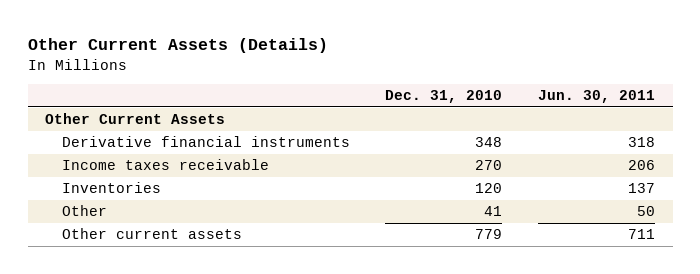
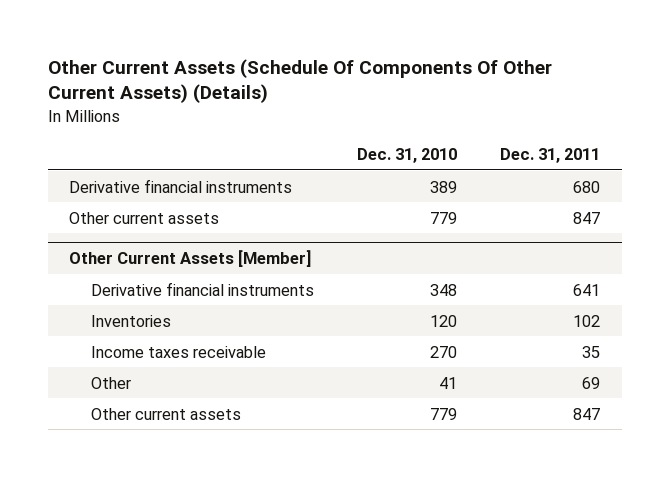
- Other Current Assets (Details)
+ Other Current Assets (Schedule Of Components Of Other Current Assets) (Details)
- | Dec. 31, 2010 | Jun. 30, 2011
+ | Dec. 31, 2010 | Dec. 31, 2011
- Other Current Assets
+ Derivative financial instruments | 389 | 680
+ Other current assets | 779 | 847
+ Other Current Assets [Member]
- Income taxes receivable | 270 | 206
+ Income taxes receivable | 270 | 35

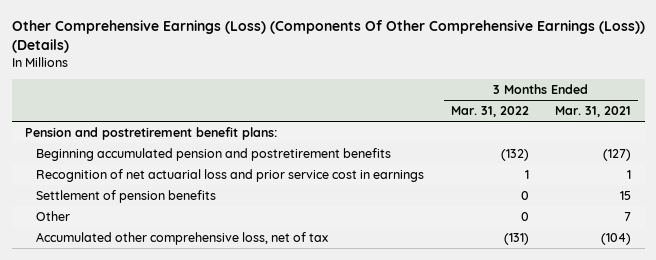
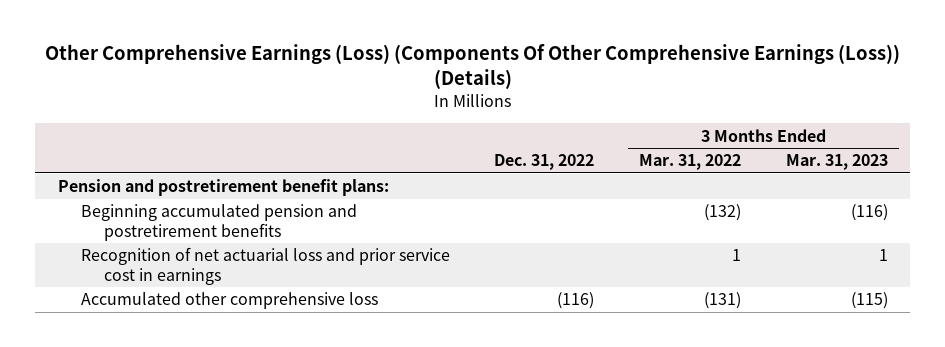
- | 3 Months Ended Mar. 31, 2022 | 3 Months Ended Mar. 31, 2021
+ | Dec. 31, 2022 | 3 Months Ended Mar. 31, 2022 | 3 Months Ended Mar. 31, 2023
- Settlement of pension benefits | 0 | 15
- Other | 0 | 7
- Accumulated other comprehensive loss, net of tax | (131) | (104)
+ Accumulated other comprehensive loss | (116) | (131) | (115)

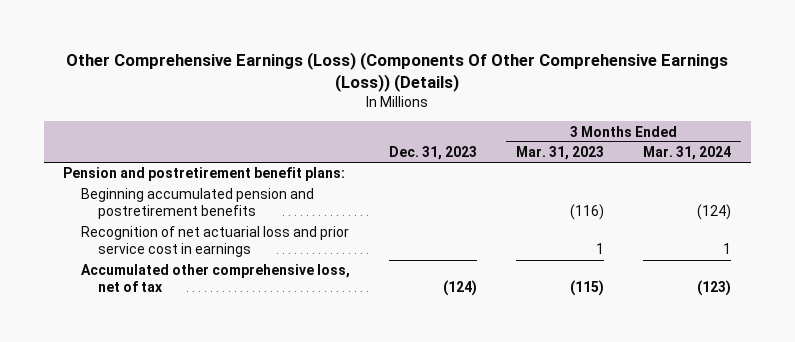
- | Dec. 31, 2022 | 3 Months Ended Mar. 31, 2022 | 3 Months Ended Mar. 31, 2023
+ | Dec. 31, 2023 | 3 Months Ended Mar. 31, 2023 | 3 Months Ended Mar. 31, 2024
- Accumulated other comprehensive loss | (116) | (131) | (115)
+ Accumulated other comprehensive loss, net of tax | (124) | (115) | (123)

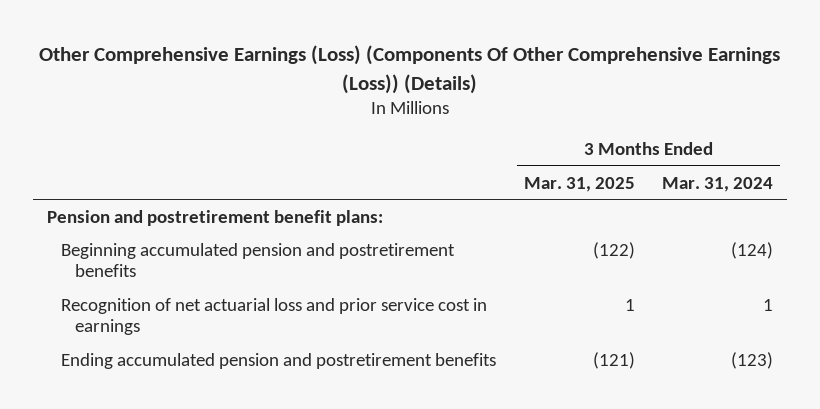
- | Dec. 31, 2023 | 3 Months Ended Mar. 31, 2023 | 3 Months Ended Mar. 31, 2024
+ | 3 Months Ended Mar. 31, 2025 | 3 Months Ended Mar. 31, 2024
- Accumulated other comprehensive loss, net of tax | (124) | (115) | (123)
+ Ending accumulated pension and postretirement benefits | (121) | (123)

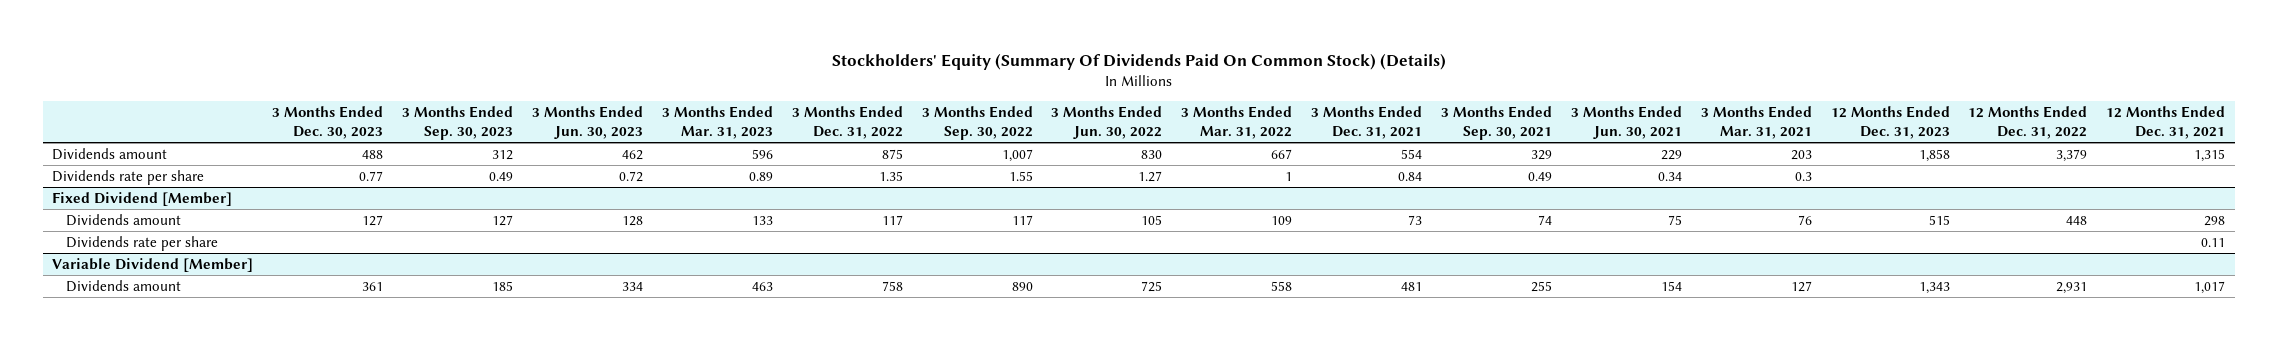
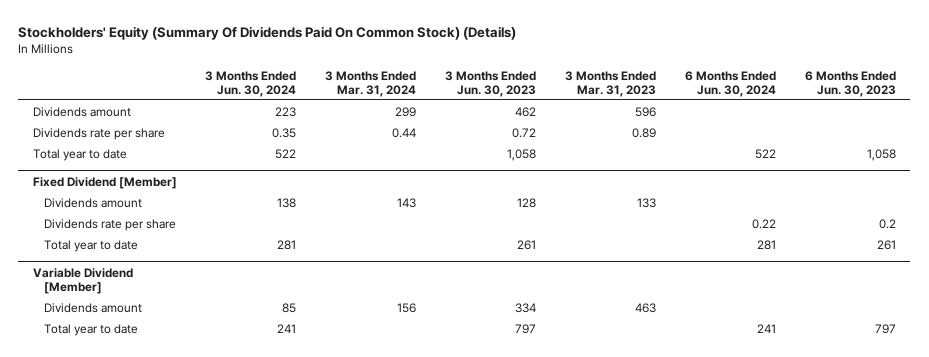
- | 3 Months Ended Dec. 30, 2023 | 3 Months Ended Sep. 30, 2023 | 3 Months Ended Jun. 30, 2023 | 3 Months Ended Mar. 31, 2023 | 3 Months Ended Dec. 31, 2022 | 3 Months Ended Sep. 30, 2022 | 3 Months Ended Jun. 30, 2022 | 3 Months Ended Mar. 31, 2022 | 3 Months Ended Dec. 31, 2021 | 3 Months Ended Sep. 30, 2021 | 3 Months Ended Jun. 30, 2021 | 3 Months Ended Mar. 31, 2021 | 12 Months Ended Dec. 31, 2023 | 12 Months Ended Dec. 31, 2022 | 12 Months Ended Dec. 31, 2021
+ | 3 Months Ended Jun. 30, 2024 | 3 Months Ended Mar. 31, 2024 | 3 Months Ended Jun. 30, 2023 | 3 Months Ended Mar. 31, 2023 | 6 Months Ended Jun. 30, 2024 | 6 Months Ended Jun. 30, 2023
+ Total year to date | 522 | | 1,058 | | 522 | 1,058
@ Fixed Dividend [Member]
+ Total year to date | 281 | | 261 | | 281 | 261
@ Variable Dividend [Member]
+ Total year to date | 241 | | 797 | | 241 | 797

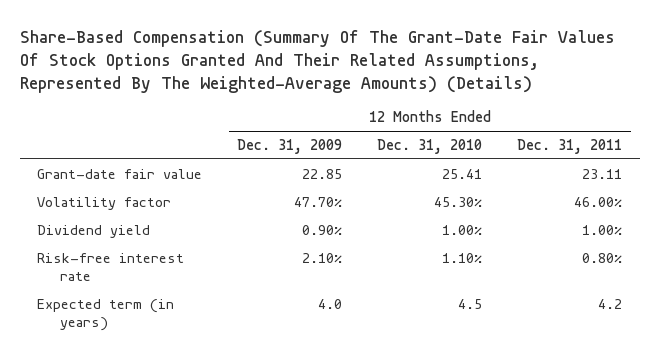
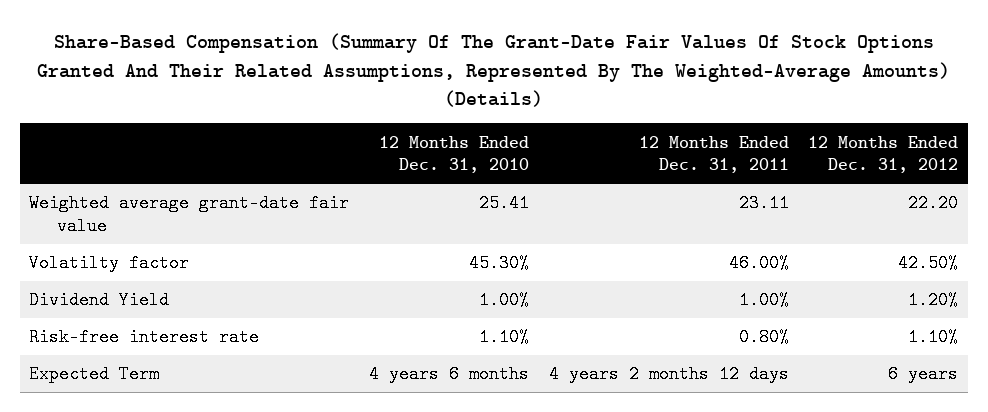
- | 12 Months Ended Dec. 31, 2009 | 12 Months Ended Dec. 31, 2010 | 12 Months Ended Dec. 31, 2011
+ | 12 Months Ended Dec. 31, 2010 | 12 Months Ended Dec. 31, 2011 | 12 Months Ended Dec. 31, 2012
- Grant-date fair value | 22.85 | 25.41 | 23.11
- Volatility factor | 47.70% | 45.30% | 46.00%
- Dividend yield | 0.90% | 1.00% | 1.00%
+ Weighted average grant-date fair value | 25.41 | 23.11 | 22.20
+ Volatilty factor | 45.30% | 46.00% | 42.50%
+ Dividend Yield | 1.00% | 1.00% | 1.20%
- Expected term (in years) | 4.0 | 4.5 | 4.2
+ Expected Term | 4 years 6 months | 4 years 2 months 12 days | 6 years

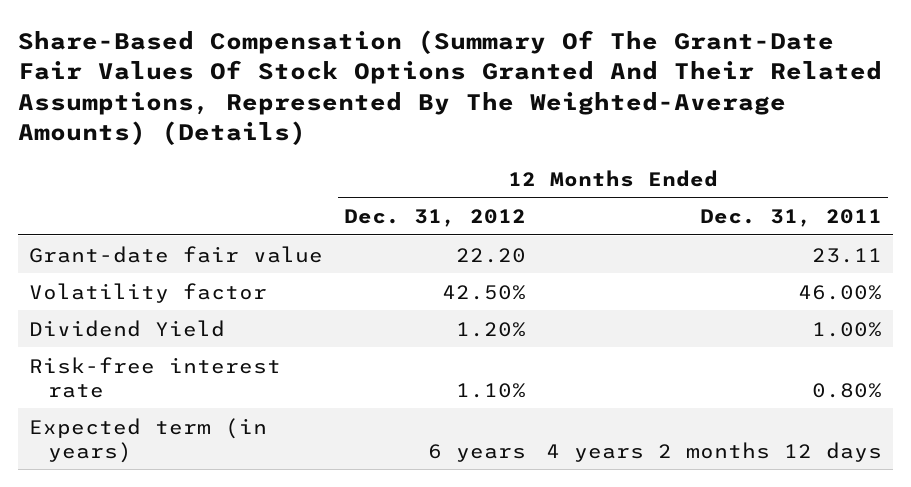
- | 12 Months Ended Dec. 31, 2010 | 12 Months Ended Dec. 31, 2011 | 12 Months Ended Dec. 31, 2012
+ | 12 Months Ended Dec. 31, 2012 | 12 Months Ended Dec. 31, 2011
- Weighted average grant-date fair value | 25.41 | 23.11 | 22.20
- Volatilty factor | 45.30% | 46.00% | 42.50%
+ Grant-date fair value | 22.20 | 23.11
+ Volatility factor | 42.50% | 46.00%
- Expected Term | 4 years 6 months | 4 years 2 months 12 days | 6 years
+ Expected term (in years) | 6 years | 4 years 2 months 12 days

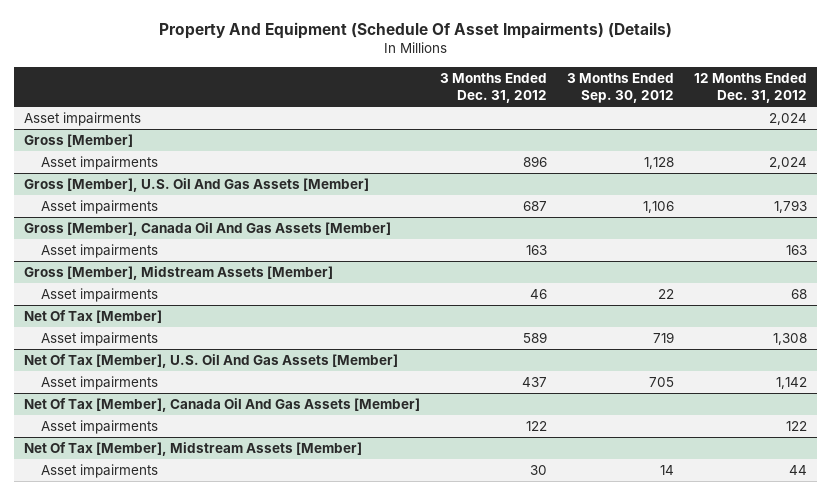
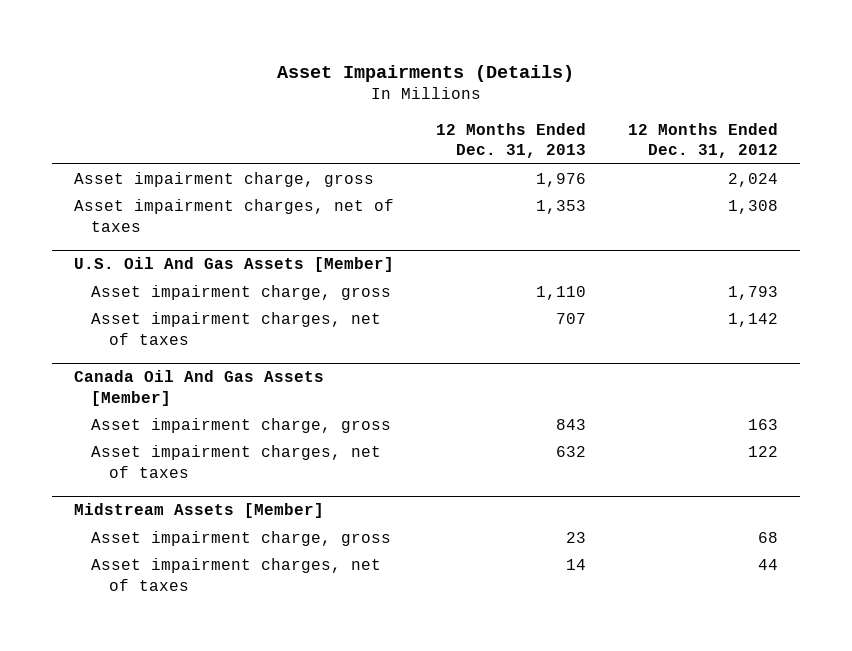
- Property And Equipment (Schedule Of Asset Impairments) (Details)
+ Asset Impairments (Details)
- | 3 Months Ended Dec. 31, 2012 | 3 Months Ended Sep. 30, 2012 | 12 Months Ended Dec. 31, 2012
+ | 12 Months Ended Dec. 31, 2013 | 12 Months Ended Dec. 31, 2012
- Asset impairments | | | 2,024
- Gross [Member]
- Asset impairments | 896 | 1,128 | 2,024
- Gross [Member], U.S. Oil And Gas Assets [Member]
- Asset impairments | 687 | 1,106 | 1,793
- Gross [Member], Canada Oil And Gas Assets [Member]
- Asset impairments | 163 | | 163
- Gross [Member], Midstream Assets [Member]
- Asset impairments | 46 | 22 | 68
- Net Of Tax [Member]
- Asset impairments | 589 | 719 | 1,308
- Net Of Tax [Member], U.S. Oil And Gas Assets [Member]
- Asset impairments | 437 | 705 | 1,142
- Net Of Tax [Member], Canada Oil And Gas Assets [Member]
- Asset impairments | 122 | | 122
- Net Of Tax [Member], Midstream Assets [Member]
- Asset impairments | 30 | 14 | 44
+ Asset impairment charge, gross | 1,976 | 2,024
+ Asset impairment charges, net of taxes | 1,353 | 1,308
+ U.S. Oil And Gas Assets [Member]
+ Asset impairment charge, gross | 1,110 | 1,793
+ Asset impairment charges, net of taxes | 707 | 1,142
+ Canada Oil And Gas Assets [Member]
+ Asset impairment charge, gross | 843 | 163
+ Asset impairment charges, net of taxes | 632 | 122
+ Midstream Assets [Member]
+ Asset impairment charge, gross | 23 | 68
+ Asset impairment charges, net of taxes | 14 | 44

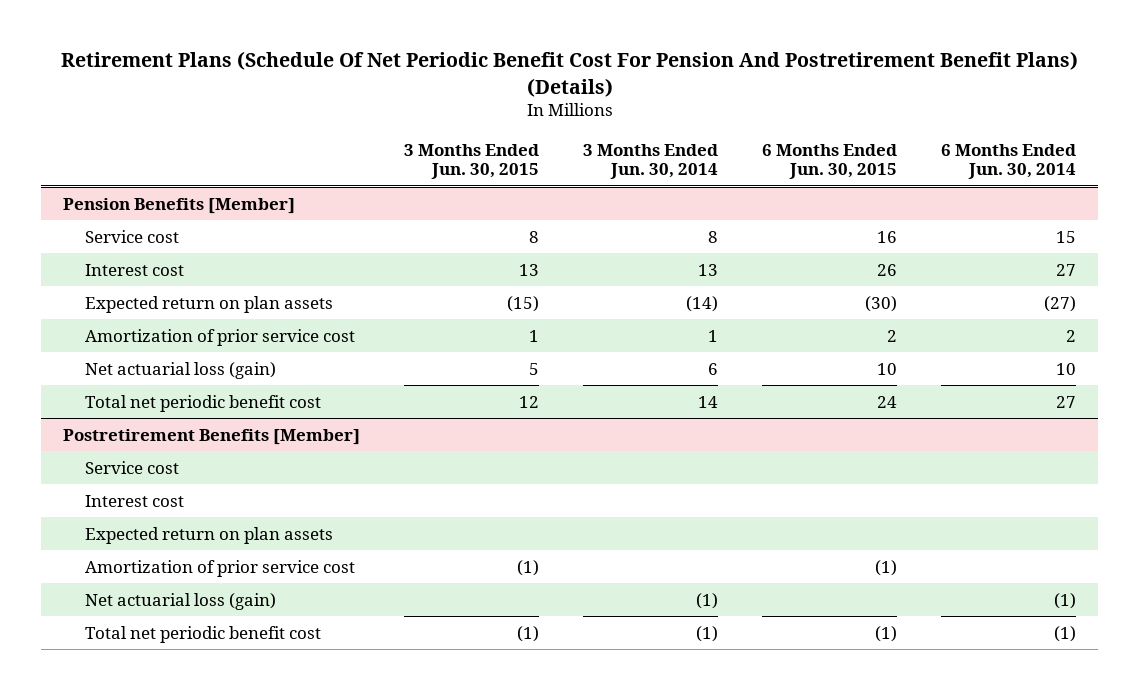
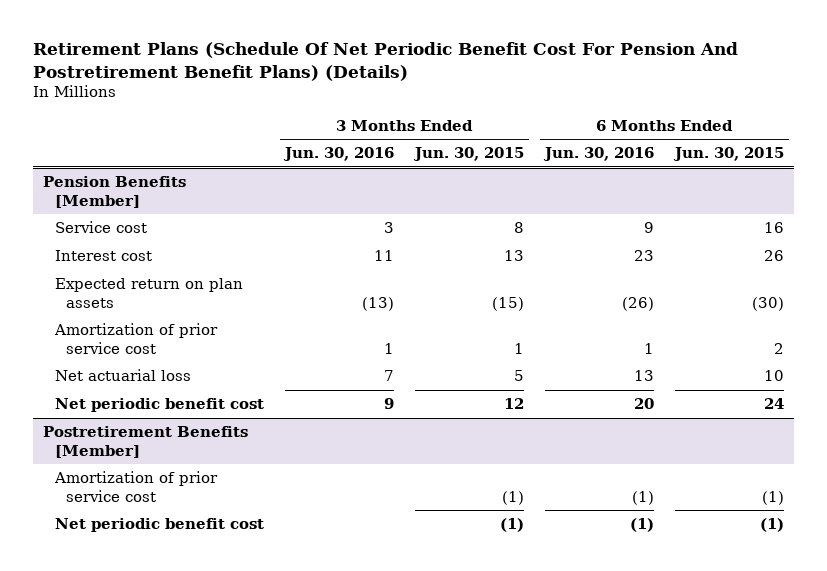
- | 3 Months Ended Jun. 30, 2015 | 3 Months Ended Jun. 30, 2014 | 6 Months Ended Jun. 30, 2015 | 6 Months Ended Jun. 30, 2014
+ | 3 Months Ended Jun. 30, 2016 | 3 Months Ended Jun. 30, 2015 | 6 Months Ended Jun. 30, 2016 | 6 Months Ended Jun. 30, 2015
@ Pension Benefits [Member]
- Net actuarial loss (gain) | 5 | 6 | 10 | 10
- Total net periodic benefit cost | 12 | 14 | 24 | 27
+ Net actuarial loss | 7 | 5 | 13 | 10
+ Net periodic benefit cost | 9 | 12 | 20 | 24
@ Postretirement Benefits [Member]
- Service cost
- Interest cost
- Expected return on plan assets
- Net actuarial loss (gain) | | (1) | | (1)
- Total net periodic benefit cost | (1) | (1) | (1) | (1)
+ Net periodic benefit cost | | (1) | (1) | (1)

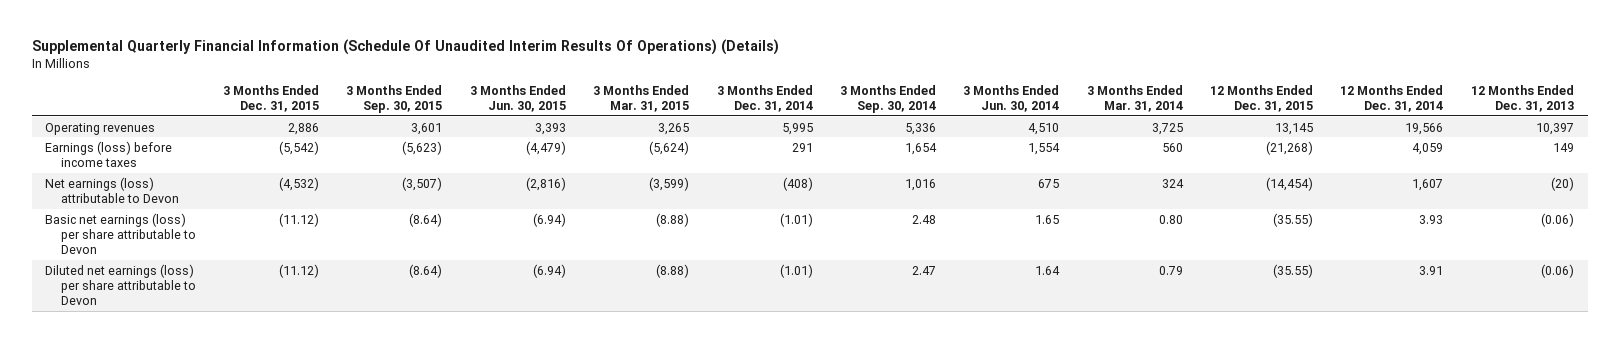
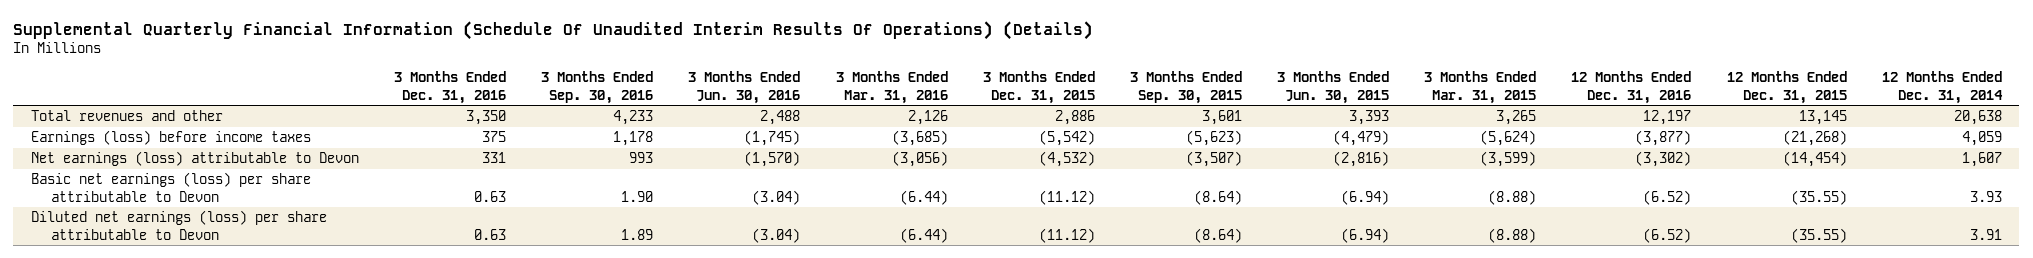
- | 3 Months Ended Dec. 31, 2015 | 3 Months Ended Sep. 30, 2015 | 3 Months Ended Jun. 30, 2015 | 3 Months Ended Mar. 31, 2015 | 3 Months Ended Dec. 31, 2014 | 3 Months Ended Sep. 30, 2014 | 3 Months Ended Jun. 30, 2014 | 3 Months Ended Mar. 31, 2014 | 12 Months Ended Dec. 31, 2015 | 12 Months Ended Dec. 31, 2014 | 12 Months Ended Dec. 31, 2013
+ | 3 Months Ended Dec. 31, 2016 | 3 Months Ended Sep. 30, 2016 | 3 Months Ended Jun. 30, 2016 | 3 Months Ended Mar. 31, 2016 | 3 Months Ended Dec. 31, 2015 | 3 Months Ended Sep. 30, 2015 | 3 Months Ended Jun. 30, 2015 | 3 Months Ended Mar. 31, 2015 | 12 Months Ended Dec. 31, 2016 | 12 Months Ended Dec. 31, 2015 | 12 Months Ended Dec. 31, 2014
- Operating revenues | 2,886 | 3,601 | 3,393 | 3,265 | 5,995 | 5,336 | 4,510 | 3,725 | 13,145 | 19,566 | 10,397
+ Total revenues and other | 3,350 | 4,233 | 2,488 | 2,126 | 2,886 | 3,601 | 3,393 | 3,265 | 12,197 | 13,145 | 20,638

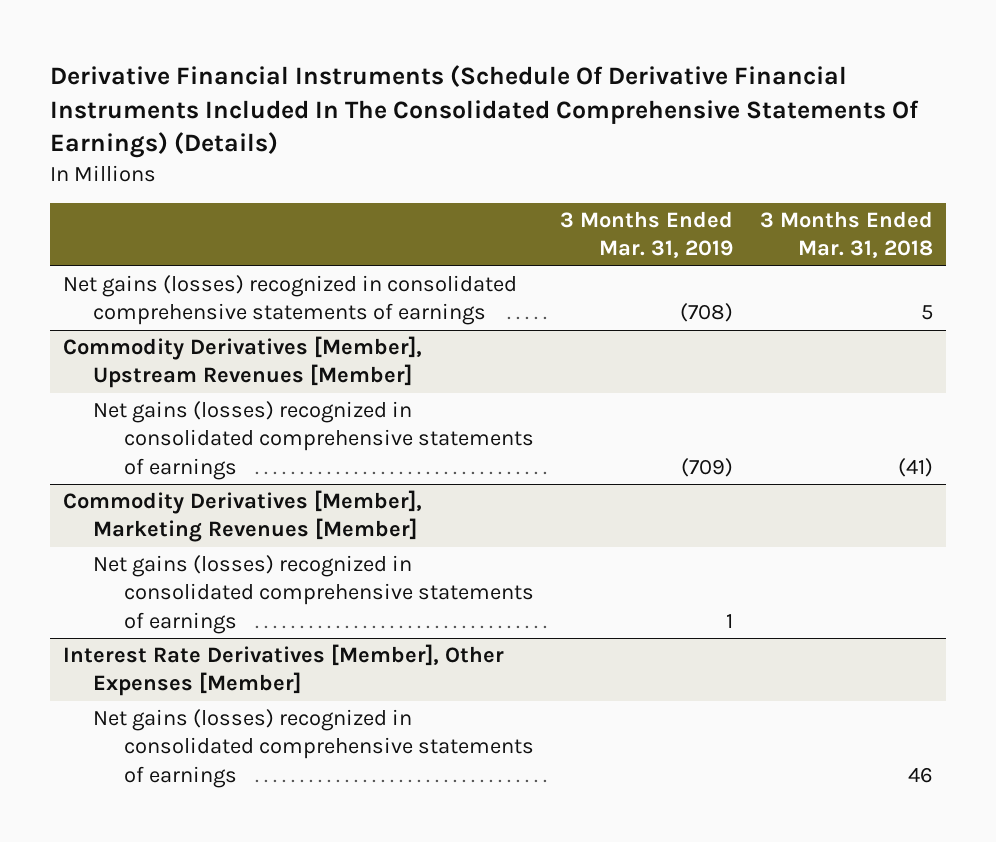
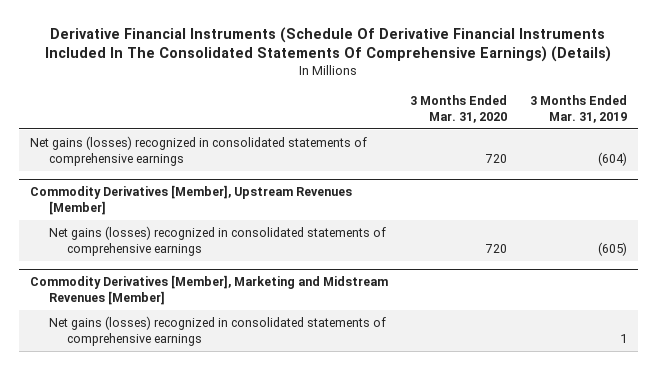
- Derivative Financial Instruments (Schedule Of Derivative Financial Instruments Included In The Consolidated Comprehensive Statements Of Earnings) (Details)
+ Derivative Financial Instruments (Schedule Of Derivative Financial Instruments Included In The Consolidated Statements Of Comprehensive Earnings) (Details)
- | 3 Months Ended Mar. 31, 2019 | 3 Months Ended Mar. 31, 2018
+ | 3 Months Ended Mar. 31, 2020 | 3 Months Ended Mar. 31, 2019
- Net gains (losses) recognized in consolidated comprehensive statements of earnings | (708) | 5
+ Net gains (losses) recognized in consolidated statements of comprehensive earnings | 720 | (604)
@ Commodity Derivatives [Member], Upstream Revenues [Member]
- Net gains (losses) recognized in consolidated comprehensive statements of earnings | (709) | (41)
- Commodity Derivatives [Member], Marketing Revenues [Member]
- Net gains (losses) recognized in consolidated comprehensive statements of earnings | 1 |
- Interest Rate Derivatives [Member], Other Expenses [Member]
- Net gains (losses) recognized in consolidated comprehensive statements of earnings | | 46
@ Commodity Derivatives [Member], Upstream Revenues [Member]
+ Net gains (losses) recognized in consolidated statements of comprehensive earnings | 720 | (605)
+ Commodity Derivatives [Member], Marketing and Midstream Revenues [Member]
+ Net gains (losses) recognized in consolidated statements of comprehensive earnings | | 1

